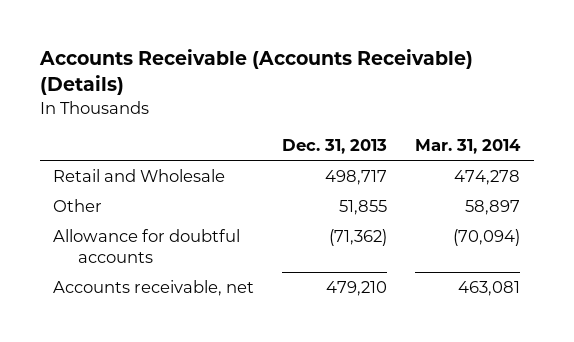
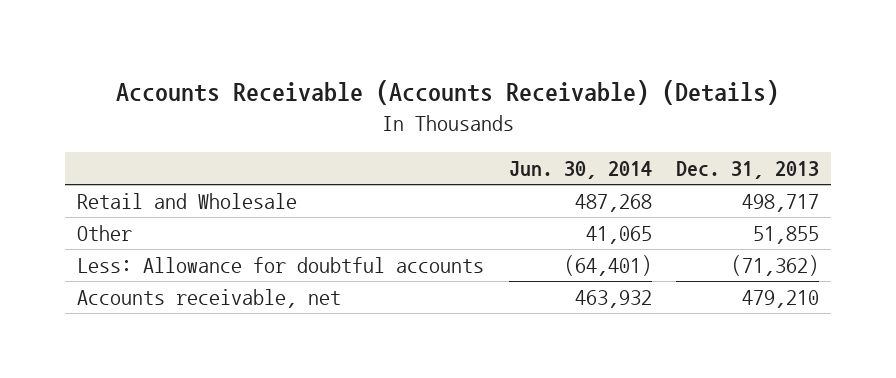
- | Dec. 31, 2013 | Mar. 31, 2014
+ | Jun. 30, 2014 | Dec. 31, 2013
- Allowance for doubtful accounts | (71,362) | (70,094)
+ Less: Allowance for doubtful accounts | (64,401) | (71,362)

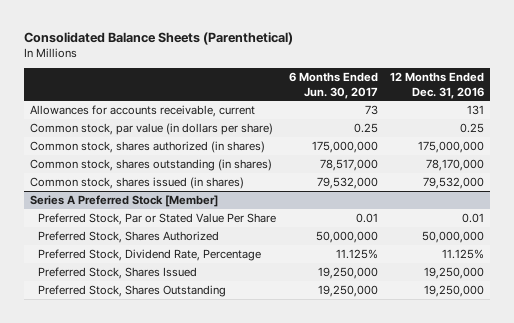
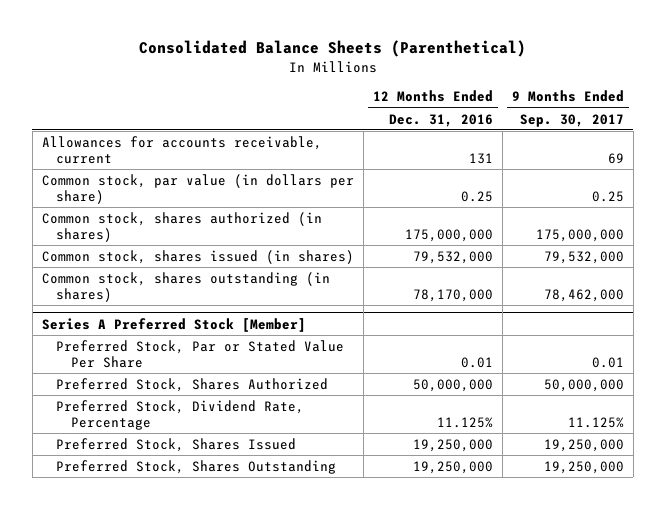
- | 6 Months Ended Jun. 30, 2017 | 12 Months Ended Dec. 31, 2016
+ | 12 Months Ended Dec. 31, 2016 | 9 Months Ended Sep. 30, 2017
moved down: Common stock, shares outstanding (in shares) | 78,170,000 | 78,462,000

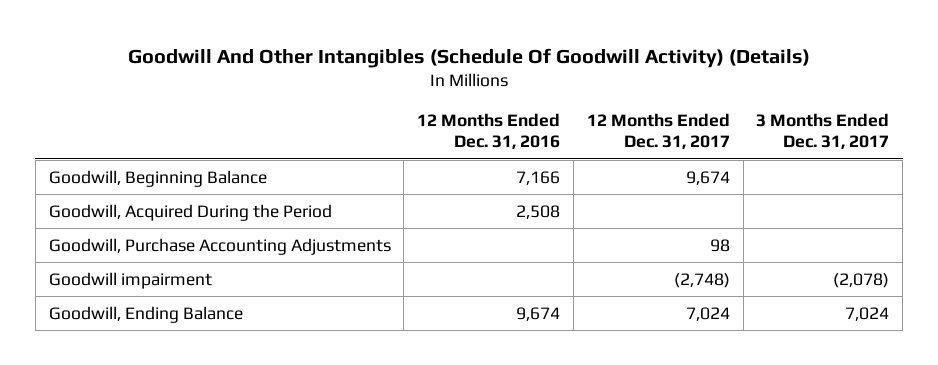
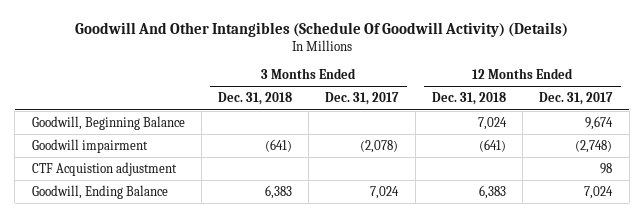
- | 12 Months Ended Dec. 31, 2016 | 12 Months Ended Dec. 31, 2017 | 3 Months Ended Dec. 31, 2017
+ | 3 Months Ended Dec. 31, 2018 | 3 Months Ended Dec. 31, 2017 | 12 Months Ended Dec. 31, 2018 | 12 Months Ended Dec. 31, 2017
- Goodwill, Acquired During the Period | 2,508 | |
- Goodwill, Purchase Accounting Adjustments | | 98 |
+ CTF Acquistion adjustment | | | | 98

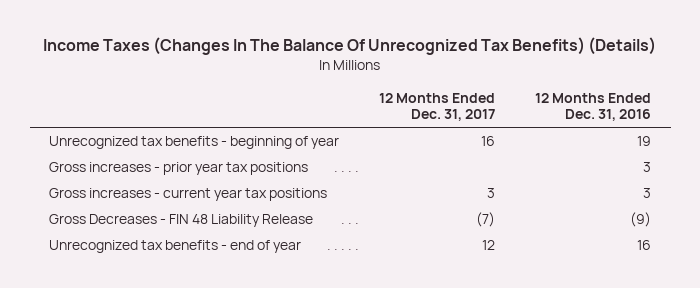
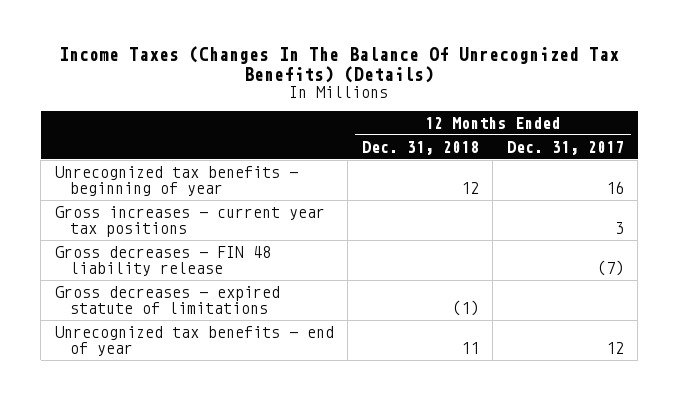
- | 12 Months Ended Dec. 31, 2017 | 12 Months Ended Dec. 31, 2016
+ | 12 Months Ended Dec. 31, 2018 | 12 Months Ended Dec. 31, 2017
- Gross increases - prior year tax positions | | 3
- Gross Decreases - FIN 48 Liability Release | (7) | (9)
+ Gross decreases - FIN 48 liability release | | (7)
+ Gross decreases - expired statute of limitations | (1) |

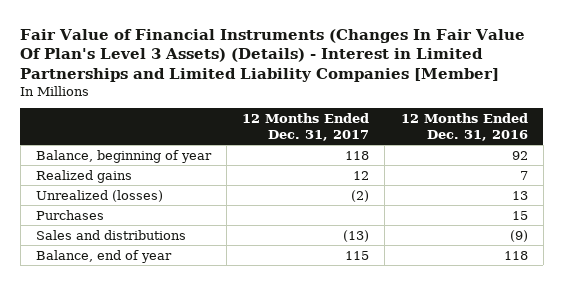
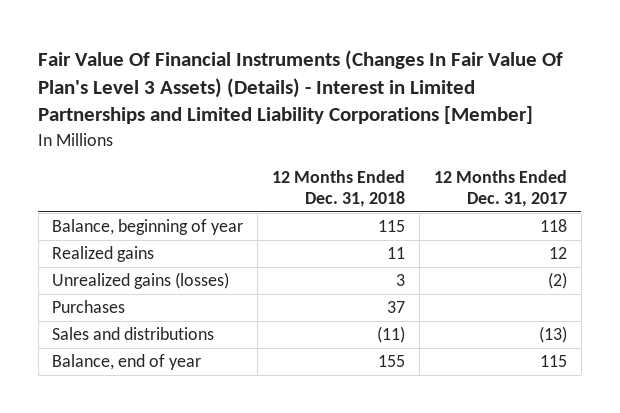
- Fair Value of Financial Instruments (Changes In Fair Value Of Plan's Level 3 Assets) (Details) - Interest in Limited Partnerships and Limited Liability Companies [Member]
+ Fair Value Of Financial Instruments (Changes In Fair Value Of Plan's Level 3 Assets) (Details) - Interest in Limited Partnerships and Limited Liability Corporations [Member]
- | 12 Months Ended Dec. 31, 2017 | 12 Months Ended Dec. 31, 2016
+ | 12 Months Ended Dec. 31, 2018 | 12 Months Ended Dec. 31, 2017
- Unrealized (losses) | (2) | 13
+ Unrealized gains (losses) | 3 | (2)

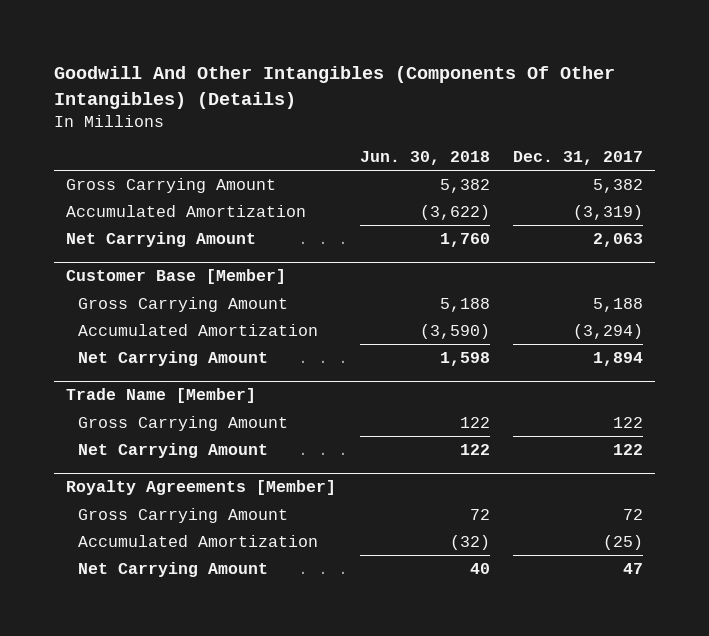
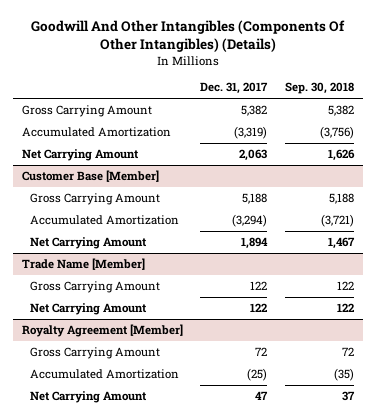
- | Jun. 30, 2018 | Dec. 31, 2017
+ | Dec. 31, 2017 | Sep. 30, 2018
- Royalty Agreements [Member]
+ Royalty Agreement [Member]

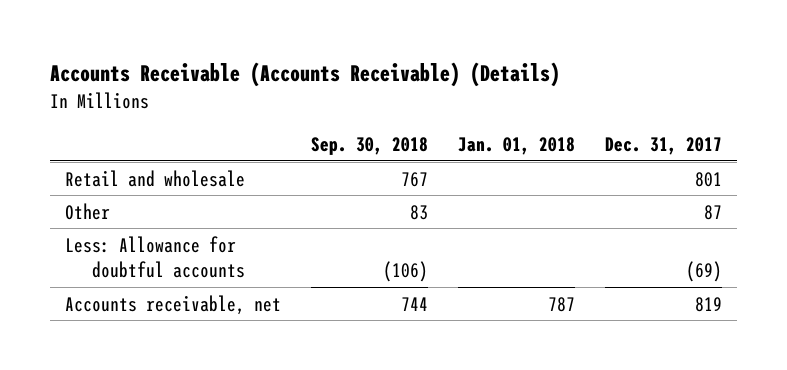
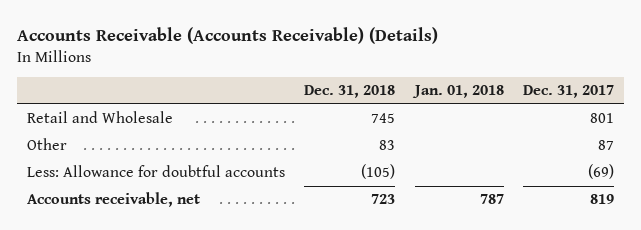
- | Sep. 30, 2018 | Jan. 01, 2018 | Dec. 31, 2017
+ | Dec. 31, 2018 | Jan. 01, 2018 | Dec. 31, 2017
- Retail and wholesale | 767 | | 801
+ Retail and Wholesale | 745 | | 801

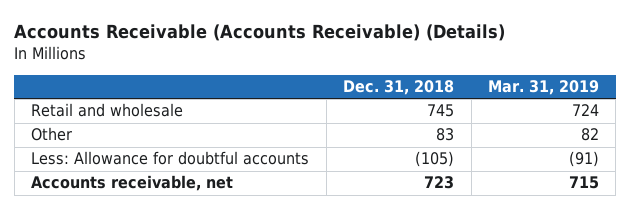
- | Dec. 31, 2018 | Jan. 01, 2018 | Dec. 31, 2017
+ | Dec. 31, 2018 | Mar. 31, 2019
- Retail and Wholesale | 745 | | 801
+ Retail and wholesale | 745 | 724

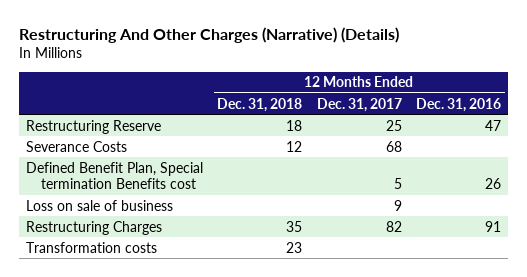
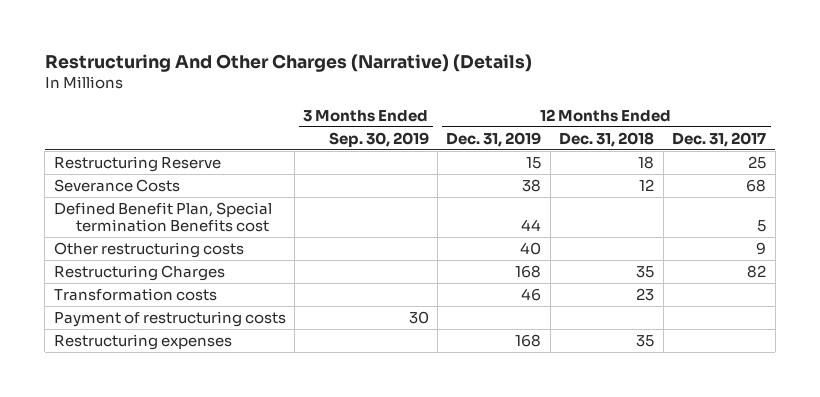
- | 12 Months Ended Dec. 31, 2018 | 12 Months Ended Dec. 31, 2017 | 12 Months Ended Dec. 31, 2016
+ | 3 Months Ended Sep. 30, 2019 | 12 Months Ended Dec. 31, 2019 | 12 Months Ended Dec. 31, 2018 | 12 Months Ended Dec. 31, 2017
- Loss on sale of business | | 9 |
+ Other restructuring costs | | 40 | | 9
+ Payment of restructuring costs | 30 | | |
+ Restructuring expenses | | 168 | 35 |

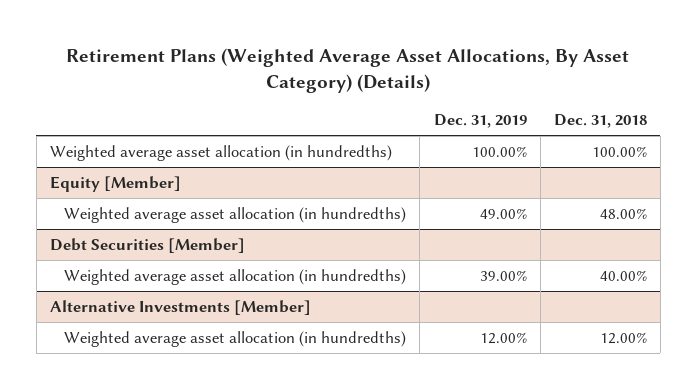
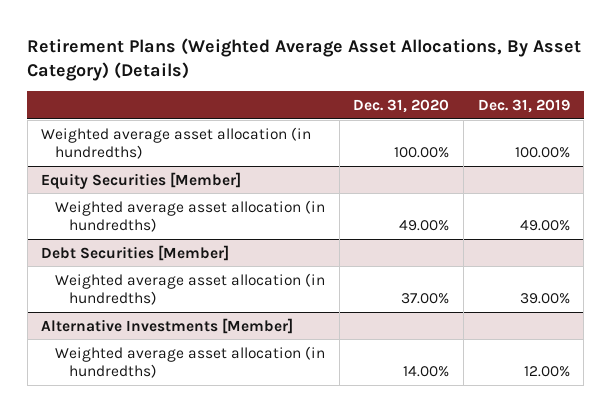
- | Dec. 31, 2019 | Dec. 31, 2018
+ | Dec. 31, 2020 | Dec. 31, 2019
- Equity [Member]
+ Equity Securities [Member]

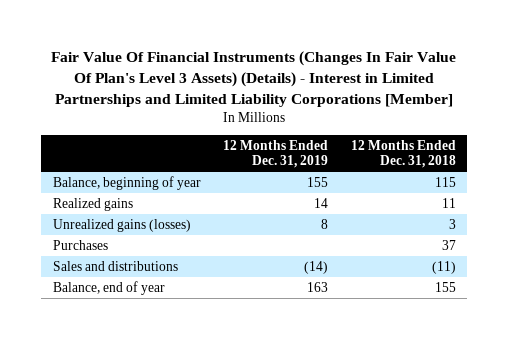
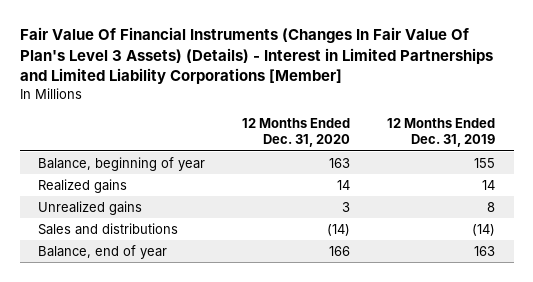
- | 12 Months Ended Dec. 31, 2019 | 12 Months Ended Dec. 31, 2018
+ | 12 Months Ended Dec. 31, 2020 | 12 Months Ended Dec. 31, 2019
- Unrealized gains (losses) | 8 | 3
- Purchases | | 37
+ Unrealized gains | 3 | 8

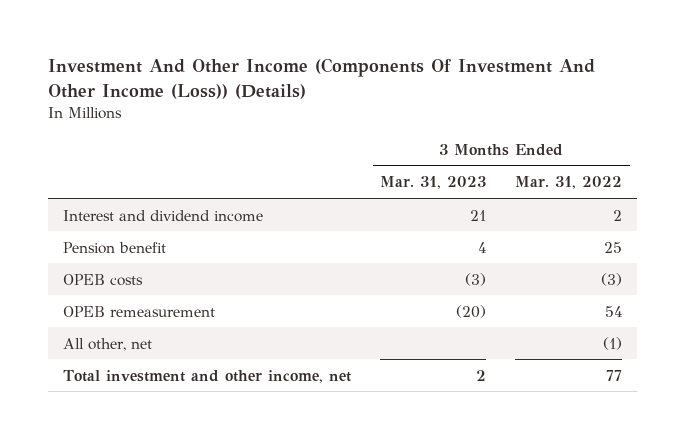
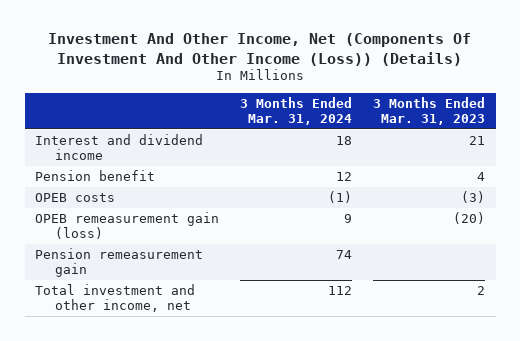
- Investment And Other Income (Components Of Investment And Other Income (Loss)) (Details)
+ Investment And Other Income, Net (Components Of Investment And Other Income (Loss)) (Details)
- | 3 Months Ended Mar. 31, 2023 | 3 Months Ended Mar. 31, 2022
+ | 3 Months Ended Mar. 31, 2024 | 3 Months Ended Mar. 31, 2023
- OPEB remeasurement | (20) | 54
- All other, net | | (1)
+ OPEB remeasurement gain (loss) | 9 | (20)
+ Pension remeasurement gain | 74 |

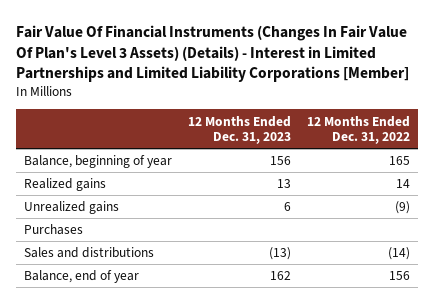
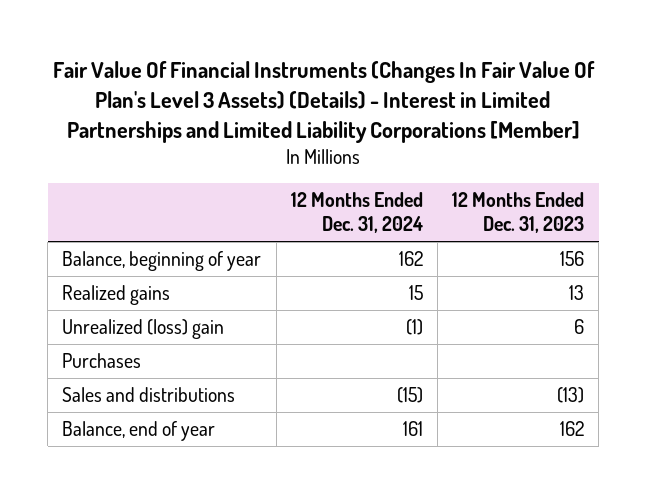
- | 12 Months Ended Dec. 31, 2023 | 12 Months Ended Dec. 31, 2022
+ | 12 Months Ended Dec. 31, 2024 | 12 Months Ended Dec. 31, 2023
- Unrealized gains | 6 | (9)
+ Unrealized (loss) gain | (1) | 6

